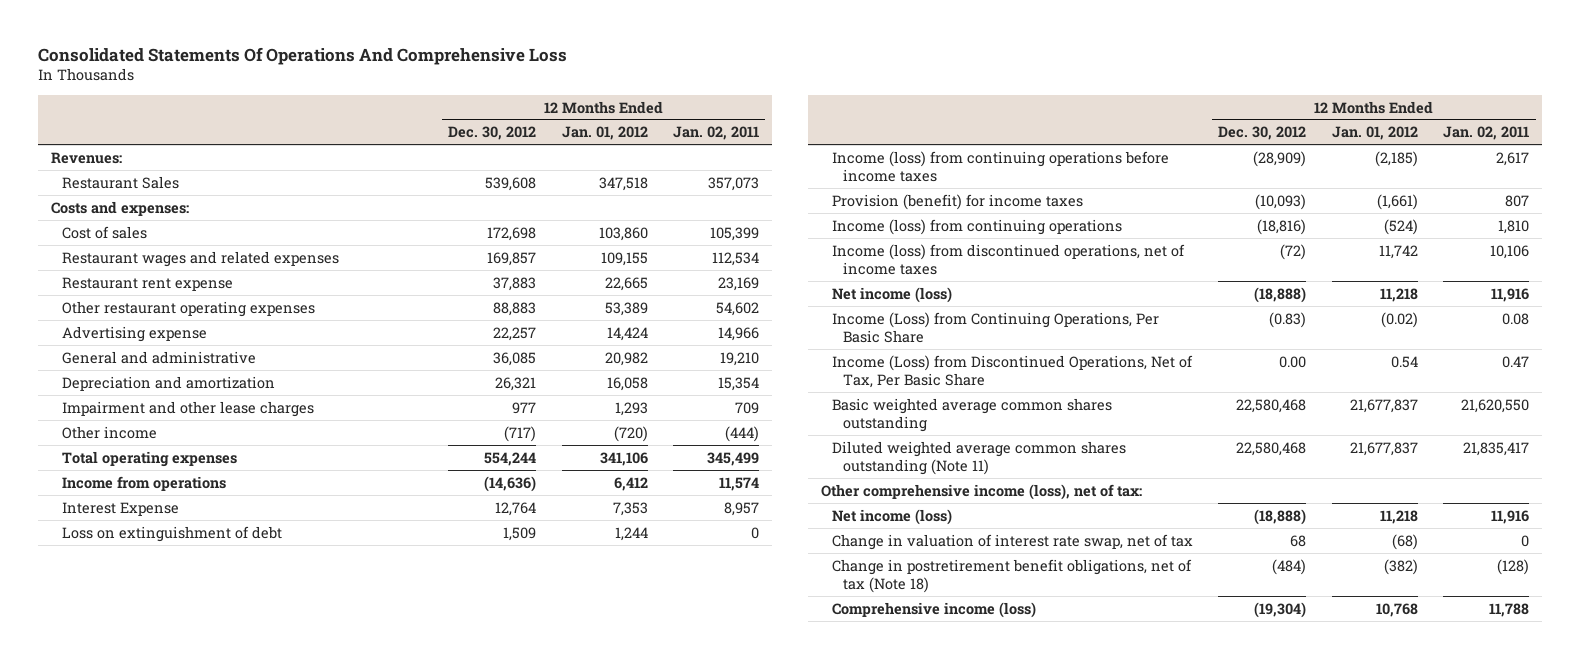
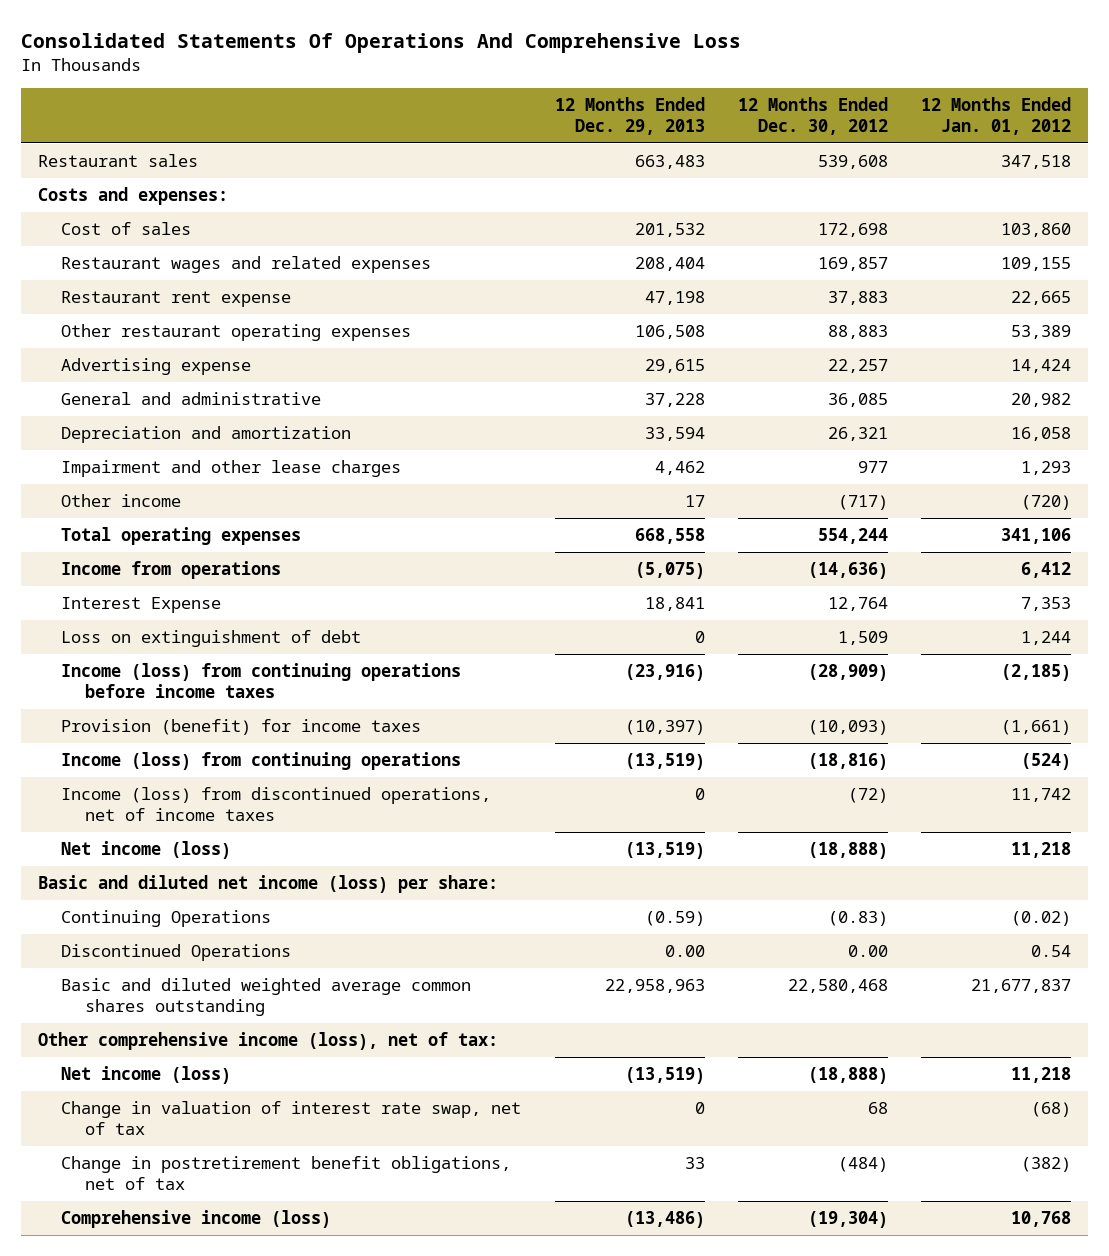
- | 12 Months Ended Dec. 30, 2012 | 12 Months Ended Jan. 01, 2012 | 12 Months Ended Jan. 02, 2011
+ | 12 Months Ended Dec. 29, 2013 | 12 Months Ended Dec. 30, 2012 | 12 Months Ended Jan. 01, 2012
- Revenues:
- Restaurant Sales | 539,608 | 347,518 | 357,073
+ Restaurant sales | 663,483 | 539,608 | 347,518
- Income (Loss) from Continuing Operations, Per Basic Share | (0.83) | (0.02) | 0.08
- Income (Loss) from Discontinued Operations, Net of Tax, Per Basic Share | 0.00 | 0.54 | 0.47
- Basic weighted average common shares outstanding | 22,580,468 | 21,677,837 | 21,620,550
- Diluted weighted average common shares outstanding (Note 11) | 22,580,468 | 21,677,837 | 21,835,417
+ Basic and diluted net income (loss) per share:
+ Continuing Operations | (0.59) | (0.83) | (0.02)
+ Discontinued Operations | 0.00 | 0.00 | 0.54
+ Basic and diluted weighted average common shares outstanding | 22,958,963 | 22,580,468 | 21,677,837
- Change in postretirement benefit obligations, net of tax (Note 18) | (484) | (382) | (128)
+ Change in postretirement benefit obligations, net of tax | 33 | (484) | (382)

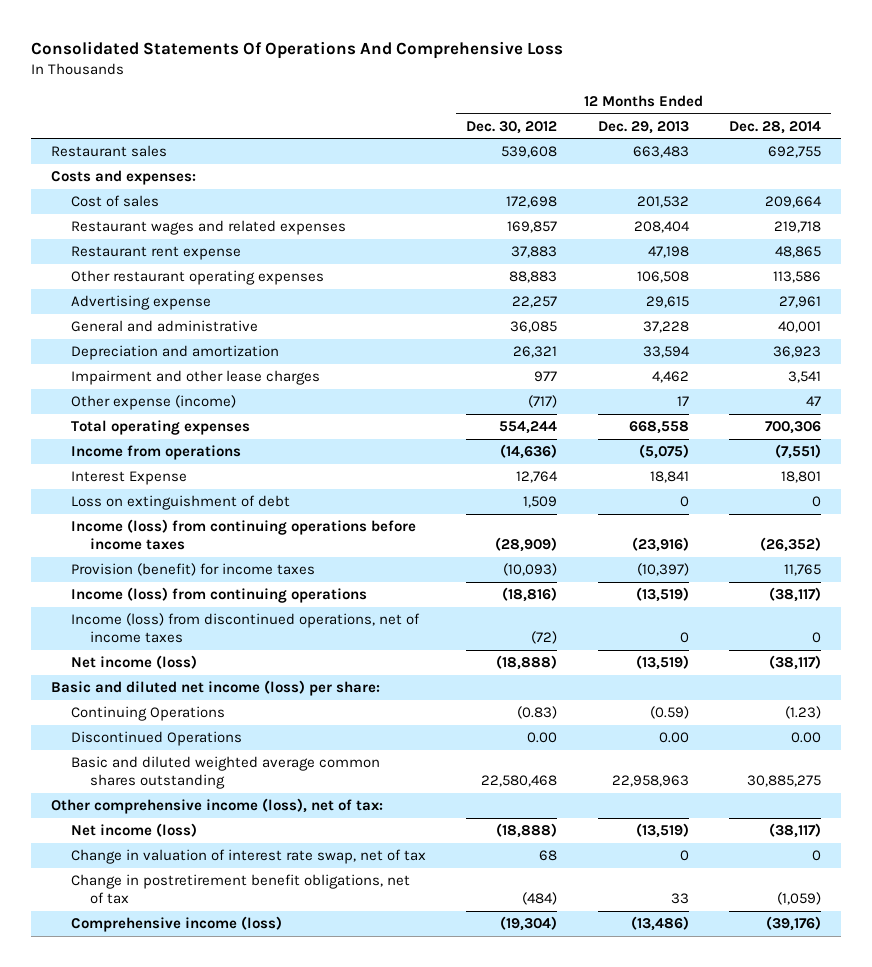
- | 12 Months Ended Dec. 29, 2013 | 12 Months Ended Dec. 30, 2012 | 12 Months Ended Jan. 01, 2012
+ | 12 Months Ended Dec. 30, 2012 | 12 Months Ended Dec. 29, 2013 | 12 Months Ended Dec. 28, 2014
- Other income | 17 | (717) | (720)
+ Other expense (income) | (717) | 17 | 47

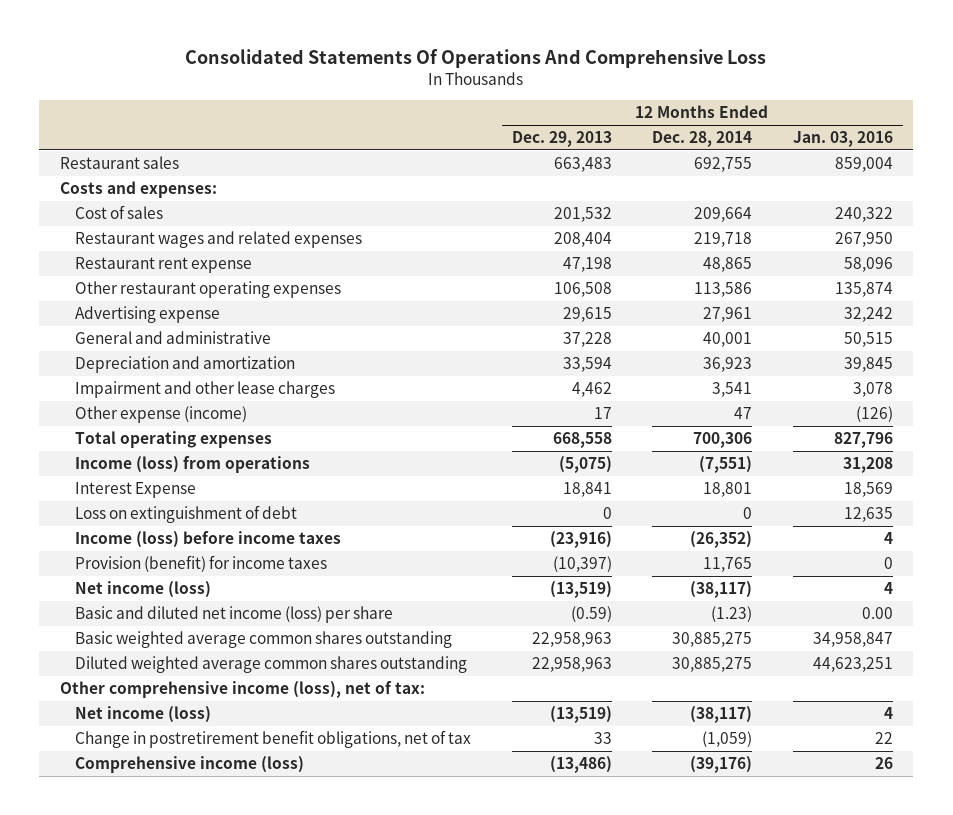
- | 12 Months Ended Dec. 30, 2012 | 12 Months Ended Dec. 29, 2013 | 12 Months Ended Dec. 28, 2014
+ | 12 Months Ended Dec. 29, 2013 | 12 Months Ended Dec. 28, 2014 | 12 Months Ended Jan. 03, 2016
- Income from operations | (14,636) | (5,075) | (7,551)
+ Income (loss) from operations | (5,075) | (7,551) | 31,208
- Income (loss) from continuing operations before income taxes | (28,909) | (23,916) | (26,352)
+ Income (loss) before income taxes | (23,916) | (26,352) | 4
- Income (loss) from continuing operations | (18,816) | (13,519) | (38,117)
- Income (loss) from discontinued operations, net of income taxes | (72) | 0 | 0
- Basic and diluted net income (loss) per share:
- Continuing Operations | (0.83) | (0.59) | (1.23)
- Discontinued Operations | 0.00 | 0.00 | 0.00
- Basic and diluted weighted average common shares outstanding | 22,580,468 | 22,958,963 | 30,885,275
+ Basic and diluted net income (loss) per share | (0.59) | (1.23) | 0.00
+ Basic weighted average common shares outstanding | 22,958,963 | 30,885,275 | 34,958,847
+ Diluted weighted average common shares outstanding | 22,958,963 | 30,885,275 | 44,623,251
- Change in valuation of interest rate swap, net of tax | 68 | 0 | 0

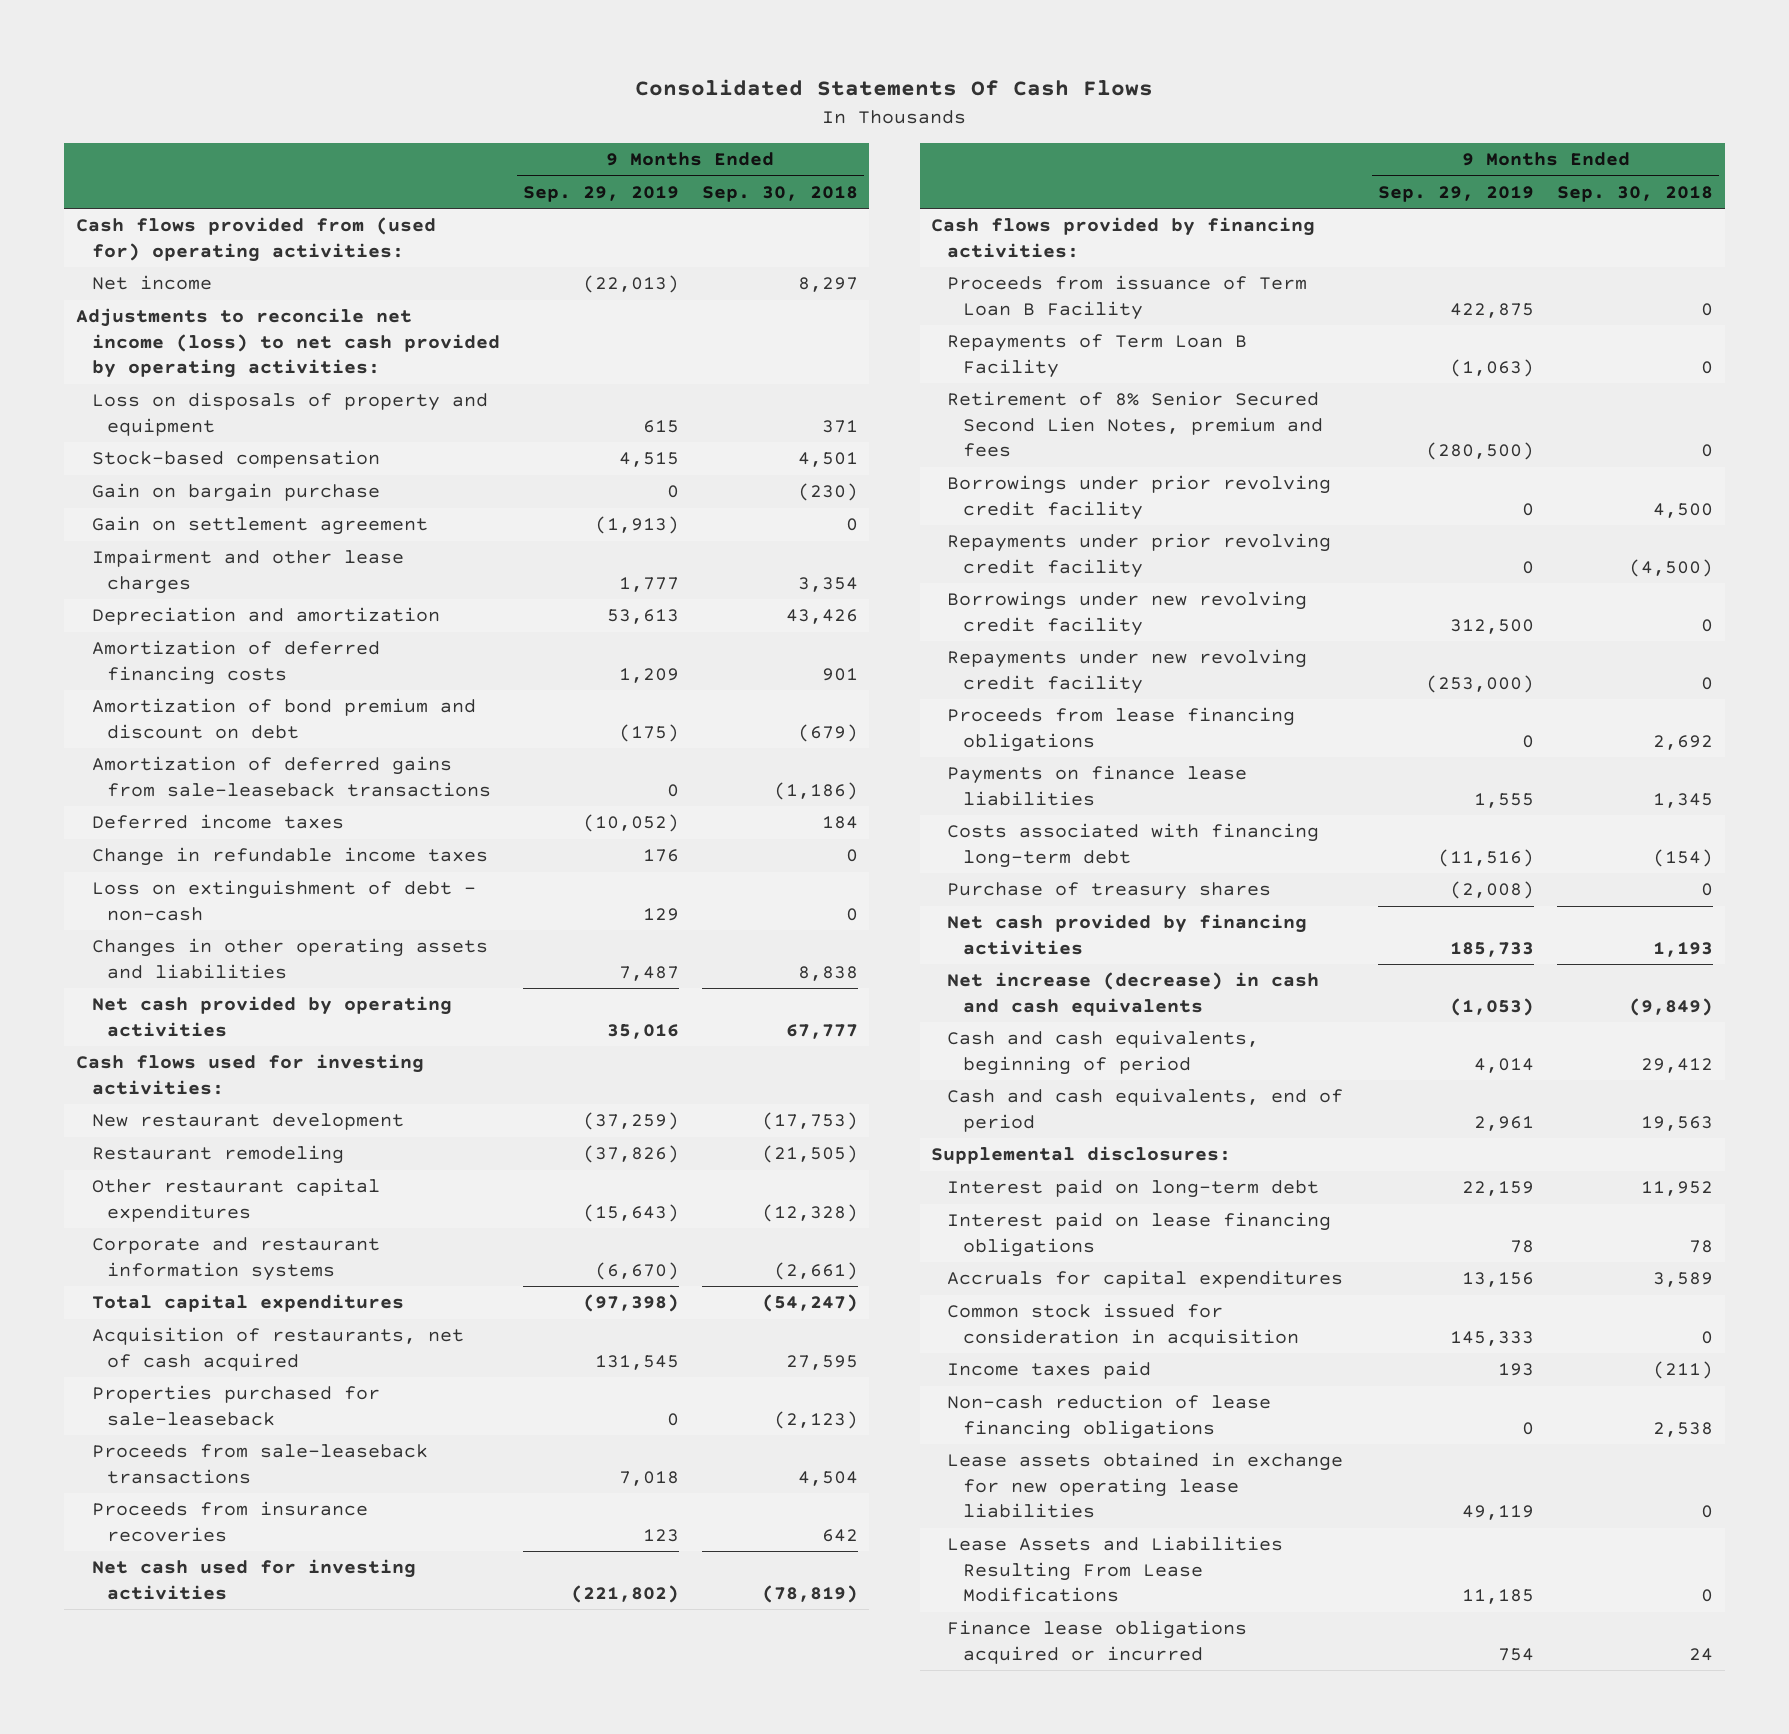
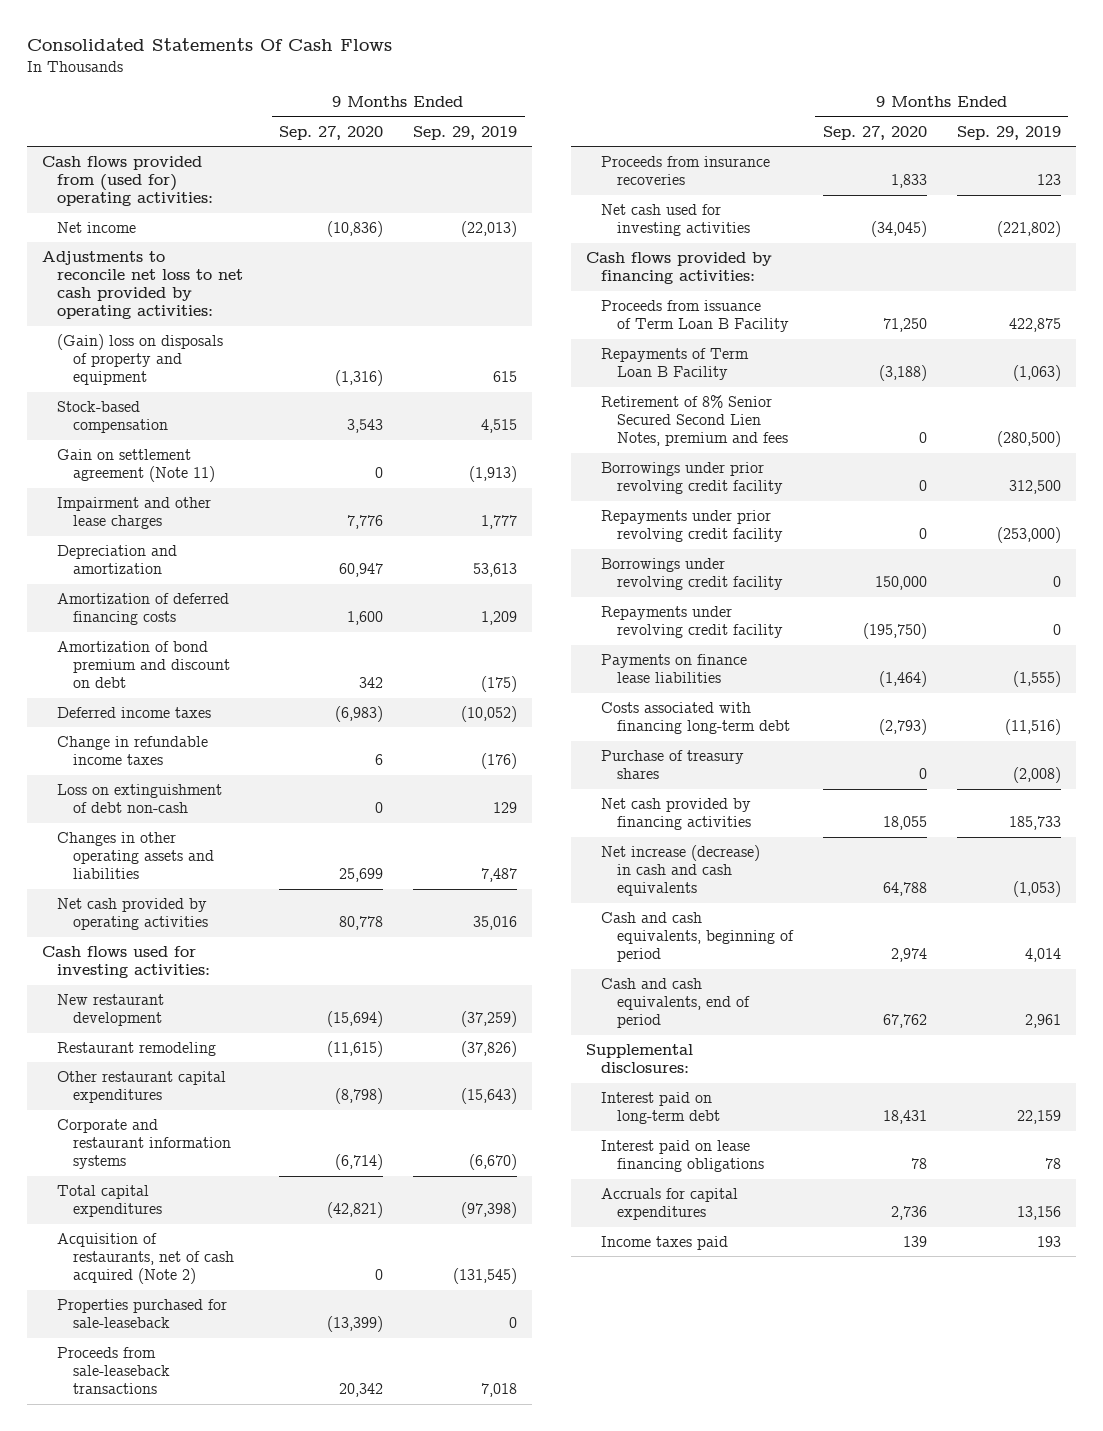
- | 9 Months Ended Sep. 29, 2019 | 9 Months Ended Sep. 30, 2018
+ | 9 Months Ended Sep. 27, 2020 | 9 Months Ended Sep. 29, 2019
- Adjustments to reconcile net income (loss) to net cash provided by operating activities:
- Loss on disposals of property and equipment | 615 | 371
+ Adjustments to reconcile net loss to net cash provided by operating activities:
+ (Gain) loss on disposals of property and equipment | (1,316) | 615
- Gain on bargain purchase | 0 | (230)
- Gain on settlement agreement | (1,913) | 0
+ Gain on settlement agreement (Note 11) | 0 | (1,913)
- Amortization of deferred gains from sale-leaseback transactions | 0 | (1,186)
- Change in refundable income taxes | 176 | 0
- Loss on extinguishment of debt - non-cash | 129 | 0
+ Change in refundable income taxes | 6 | (176)
+ Loss on extinguishment of debt non-cash | 0 | 129
- Acquisition of restaurants, net of cash acquired | 131,545 | 27,595
+ Acquisition of restaurants, net of cash acquired (Note 2) | 0 | (131,545)
- Borrowings under prior revolving credit facility | 0 | 4,500
- Repayments under prior revolving credit facility | 0 | (4,500)
- Borrowings under new revolving credit facility | 312,500 | 0
- Repayments under new revolving credit facility | (253,000) | 0
- Proceeds from lease financing obligations | 0 | 2,692
- Payments on finance lease liabilities | 1,555 | 1,345
+ Borrowings under prior revolving credit facility | 0 | 312,500
+ Repayments under prior revolving credit facility | 0 | (253,000)
+ Borrowings under revolving credit facility | 150,000 | 0
+ Repayments under revolving credit facility | (195,750) | 0
+ Payments on finance lease liabilities | (1,464) | (1,555)
- Common stock issued for consideration in acquisition | 145,333 | 0
- Non-cash reduction of lease financing obligations | 0 | 2,538
- Lease assets obtained in exchange for new operating lease liabilities | 49,119 | 0
- Lease Assets and Liabilities Resulting From Lease Modifications | 11,185 | 0
- Finance lease obligations acquired or incurred | 754 | 24

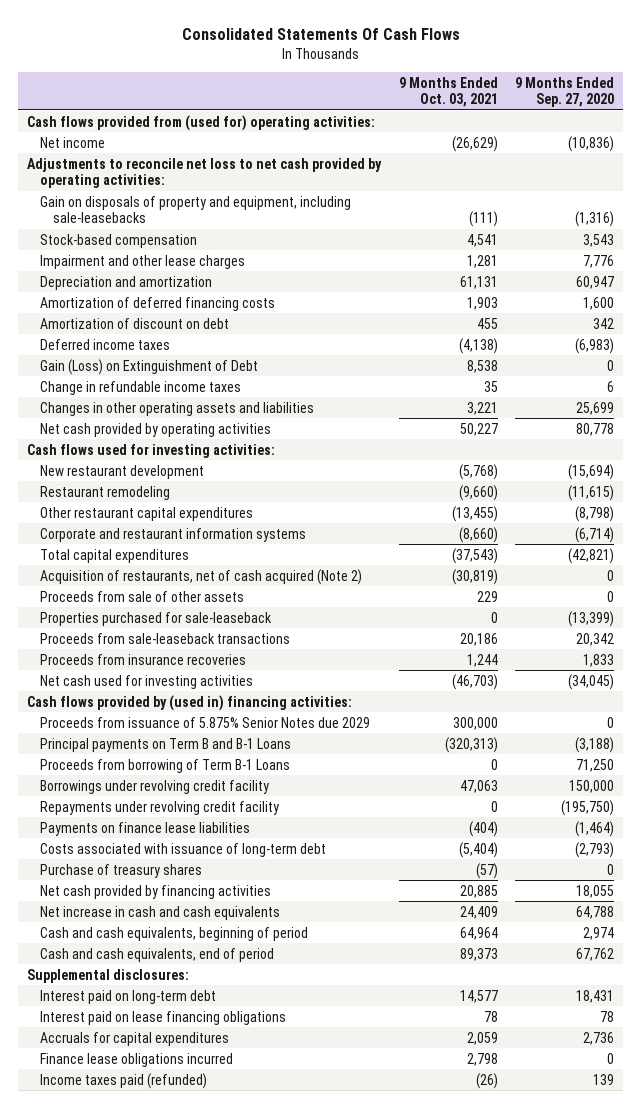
- | 9 Months Ended Sep. 27, 2020 | 9 Months Ended Sep. 29, 2019
+ | 9 Months Ended Oct. 03, 2021 | 9 Months Ended Sep. 27, 2020
- (Gain) loss on disposals of property and equipment | (1,316) | 615
+ Gain on disposals of property and equipment, including sale-leasebacks | (111) | (1,316)
- Gain on settlement agreement (Note 11) | 0 | (1,913)
- Amortization of bond premium and discount on debt | 342 | (175)
+ Amortization of discount on debt | 455 | 342
+ Gain (Loss) on Extinguishment of Debt | 8,538 | 0
- Loss on extinguishment of debt non-cash | 0 | 129
+ Proceeds from sale of other assets | 229 | 0
- Cash flows provided by financing activities:
- Proceeds from issuance of Term Loan B Facility | 71,250 | 422,875
- Repayments of Term Loan B Facility | (3,188) | (1,063)
- Retirement of 8% Senior Secured Second Lien Notes, premium and fees | 0 | (280,500)
- Borrowings under prior revolving credit facility | 0 | 312,500
- Repayments under prior revolving credit facility | 0 | (253,000)
+ Cash flows provided by (used in) financing activities:
+ Proceeds from issuance of 5.875% Senior Notes due 2029 | 300,000 | 0
+ Principal payments on Term B and B-1 Loans | (320,313) | (3,188)
+ Proceeds from borrowing of Term B-1 Loans | 0 | 71,250
- Costs associated with financing long-term debt | (2,793) | (11,516)
+ Costs associated with issuance of long-term debt | (5,404) | (2,793)
- Net increase (decrease) in cash and cash equivalents | 64,788 | (1,053)
+ Net increase in cash and cash equivalents | 24,409 | 64,788
- Income taxes paid | 139 | 193
+ Finance lease obligations incurred | 2,798 | 0
+ Income taxes paid (refunded) | (26) | 139

